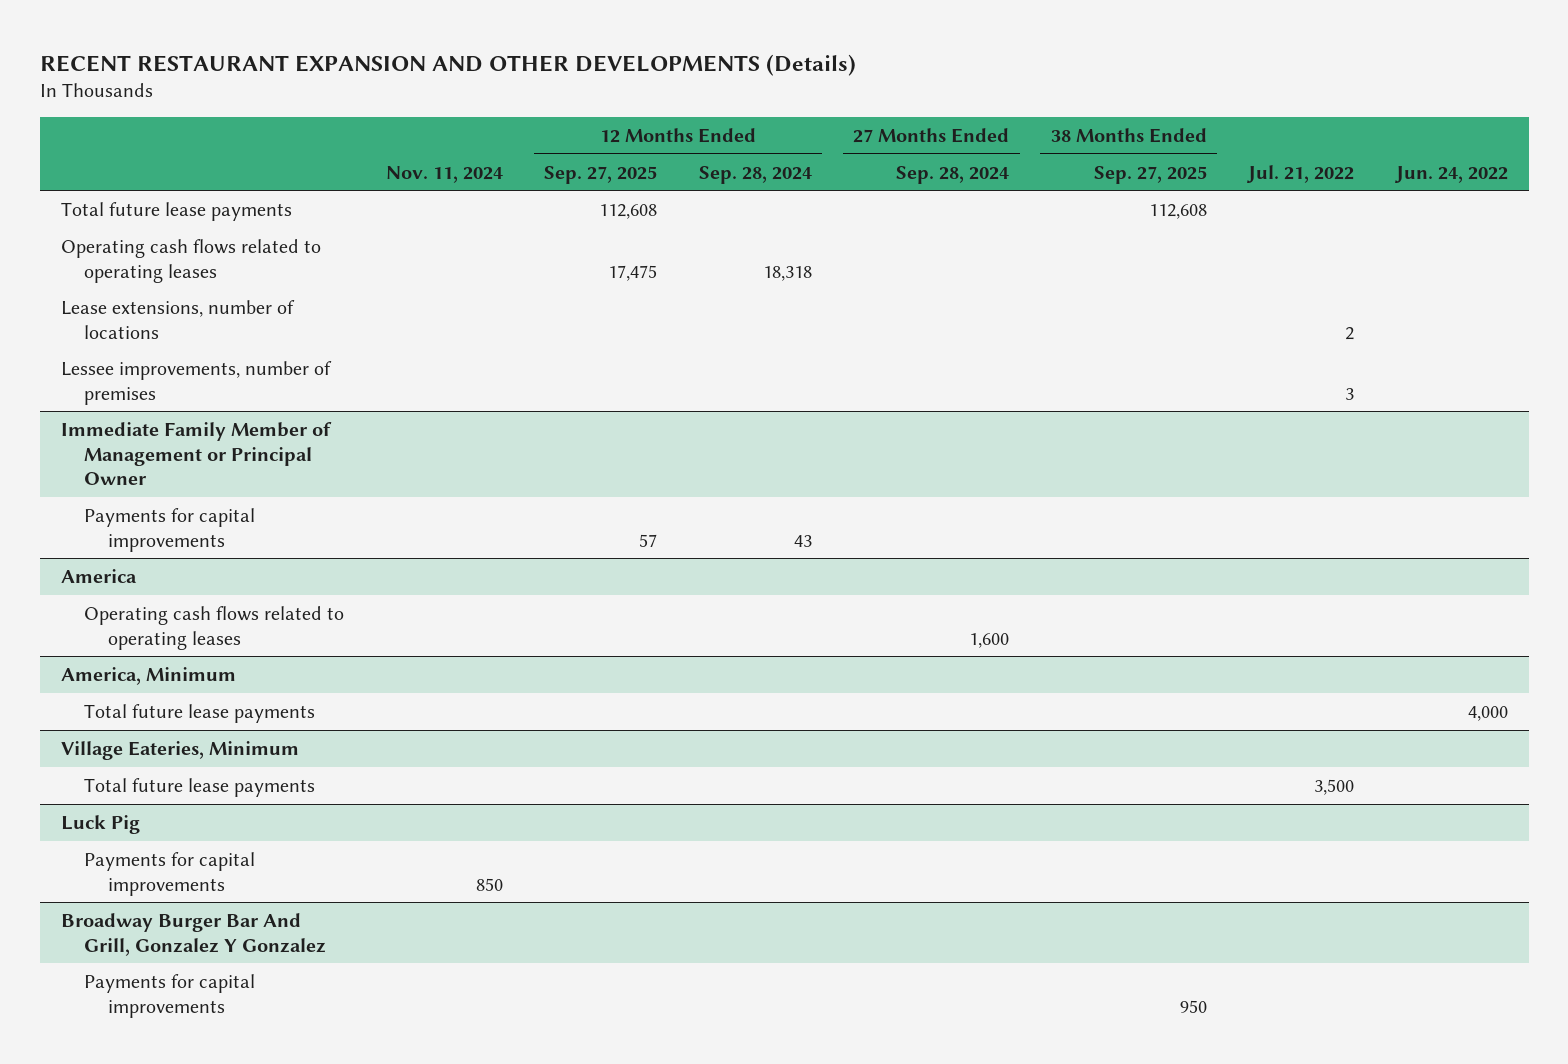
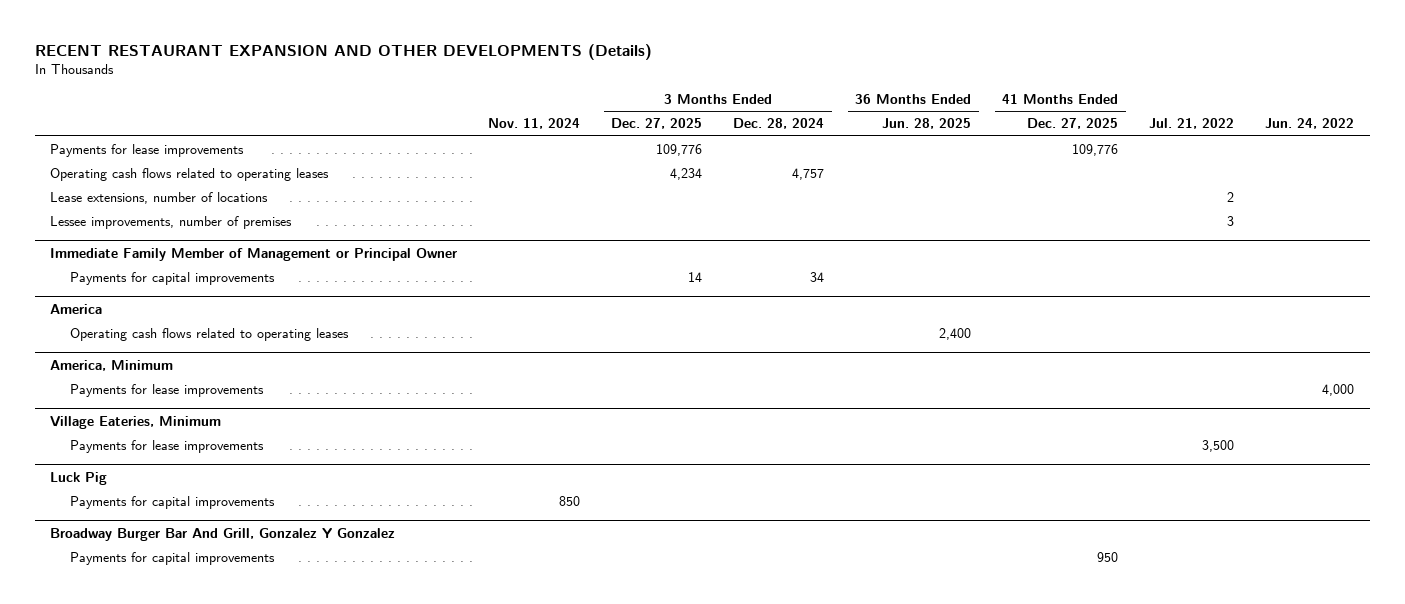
- | Nov. 11, 2024 | 12 Months Ended Sep. 27, 2025 | 12 Months Ended Sep. 28, 2024 | 27 Months Ended Sep. 28, 2024 | 38 Months Ended Sep. 27, 2025 | Jul. 21, 2022 | Jun. 24, 2022
+ | Nov. 11, 2024 | 3 Months Ended Dec. 27, 2025 | 3 Months Ended Dec. 28, 2024 | 36 Months Ended Jun. 28, 2025 | 41 Months Ended Dec. 27, 2025 | Jul. 21, 2022 | Jun. 24, 2022
- Total future lease payments | | 112,608 | | | 112,608 | |
+ Payments for lease improvements | | 109,776 | | | 109,776 | |
@ America, Minimum
- Total future lease payments | | | | | | | 4,000
+ Payments for lease improvements | | | | | | | 4,000
@ Village Eateries, Minimum
- Total future lease payments | | | | | | 3,500 |
+ Payments for lease improvements | | | | | | 3,500 |

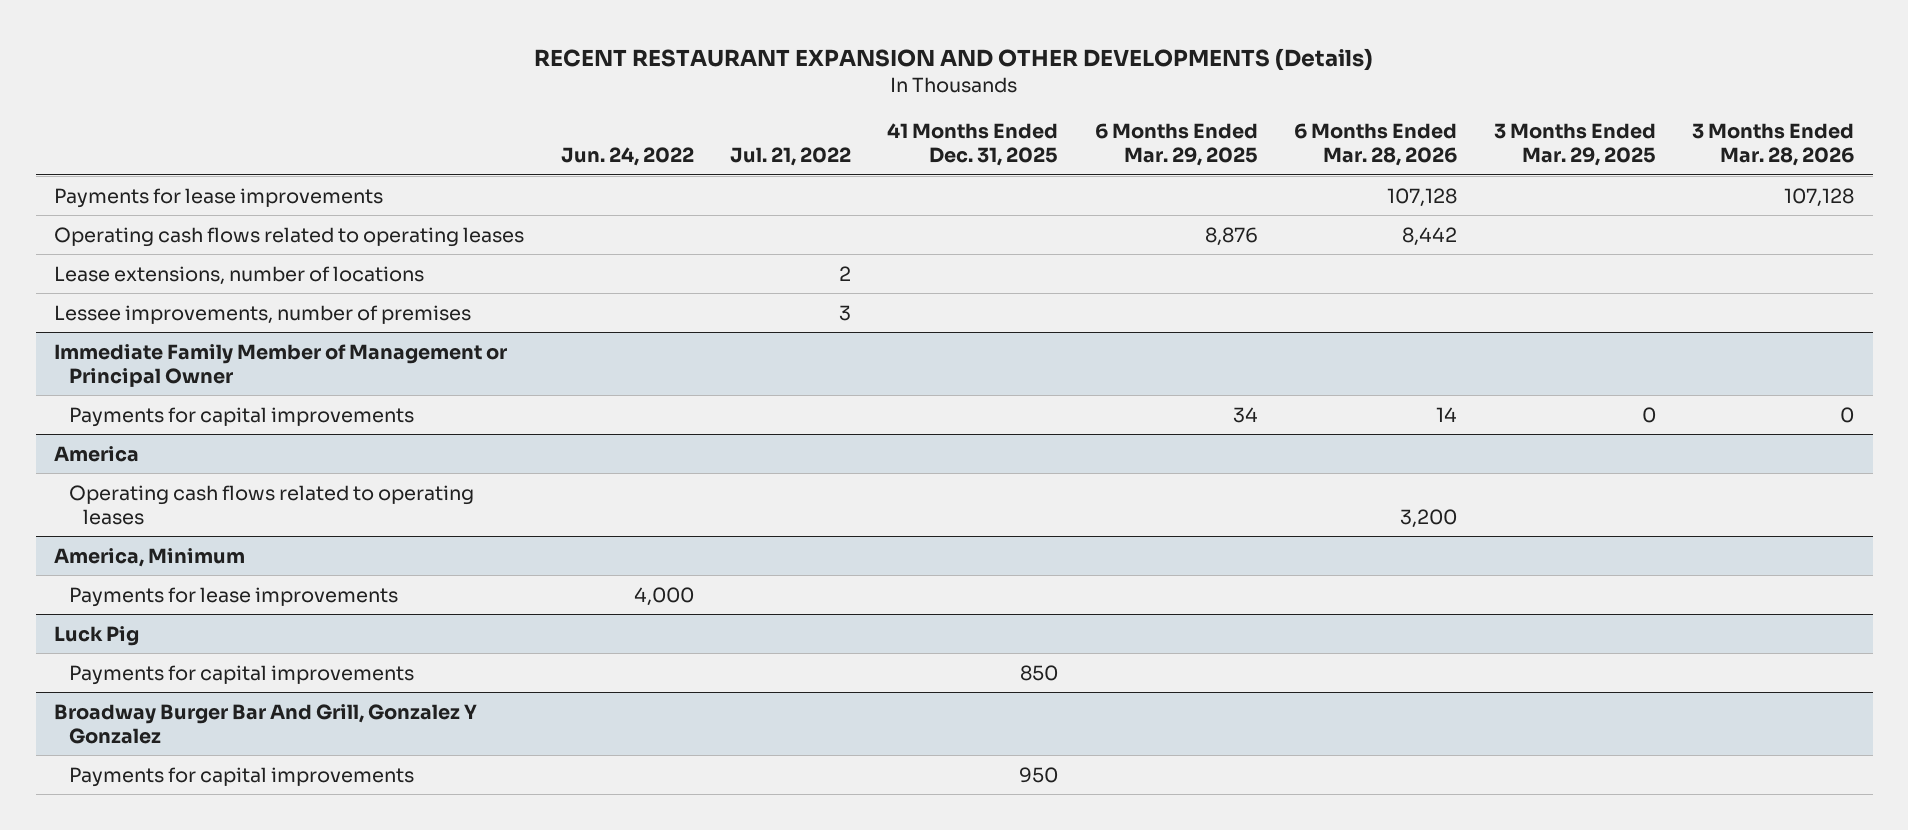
- | Nov. 11, 2024 | 3 Months Ended Dec. 27, 2025 | 3 Months Ended Dec. 28, 2024 | 36 Months Ended Jun. 28, 2025 | 41 Months Ended Dec. 27, 2025 | Jul. 21, 2022 | Jun. 24, 2022
+ | Jun. 24, 2022 | Jul. 21, 2022 | 41 Months Ended Dec. 31, 2025 | 6 Months Ended Mar. 29, 2025 | 6 Months Ended Mar. 28, 2026 | 3 Months Ended Mar. 29, 2025 | 3 Months Ended Mar. 28, 2026
- Village Eateries, Minimum
- Payments for lease improvements | | | | | | 3,500 |

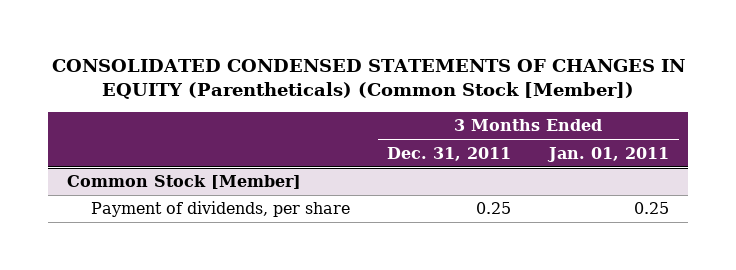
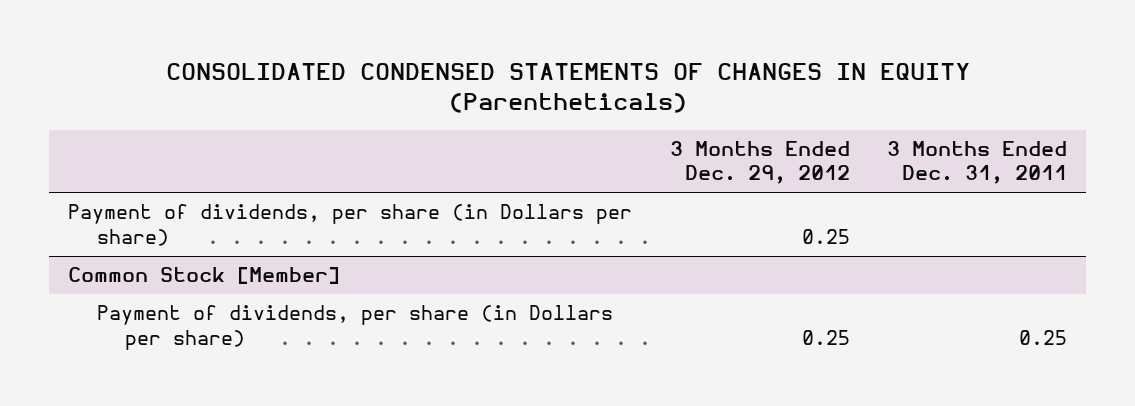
- CONSOLIDATED CONDENSED STATEMENTS OF CHANGES IN EQUITY (Parentheticals) (Common Stock [Member])
+ CONSOLIDATED CONDENSED STATEMENTS OF CHANGES IN EQUITY (Parentheticals)
- | 3 Months Ended Dec. 31, 2011 | 3 Months Ended Jan. 01, 2011
+ | 3 Months Ended Dec. 29, 2012 | 3 Months Ended Dec. 31, 2011
+ Payment of dividends, per share (in Dollars per share) | 0.25 |
@ Common Stock [Member]
- Payment of dividends, per share | 0.25 | 0.25
+ Payment of dividends, per share (in Dollars per share) | 0.25 | 0.25

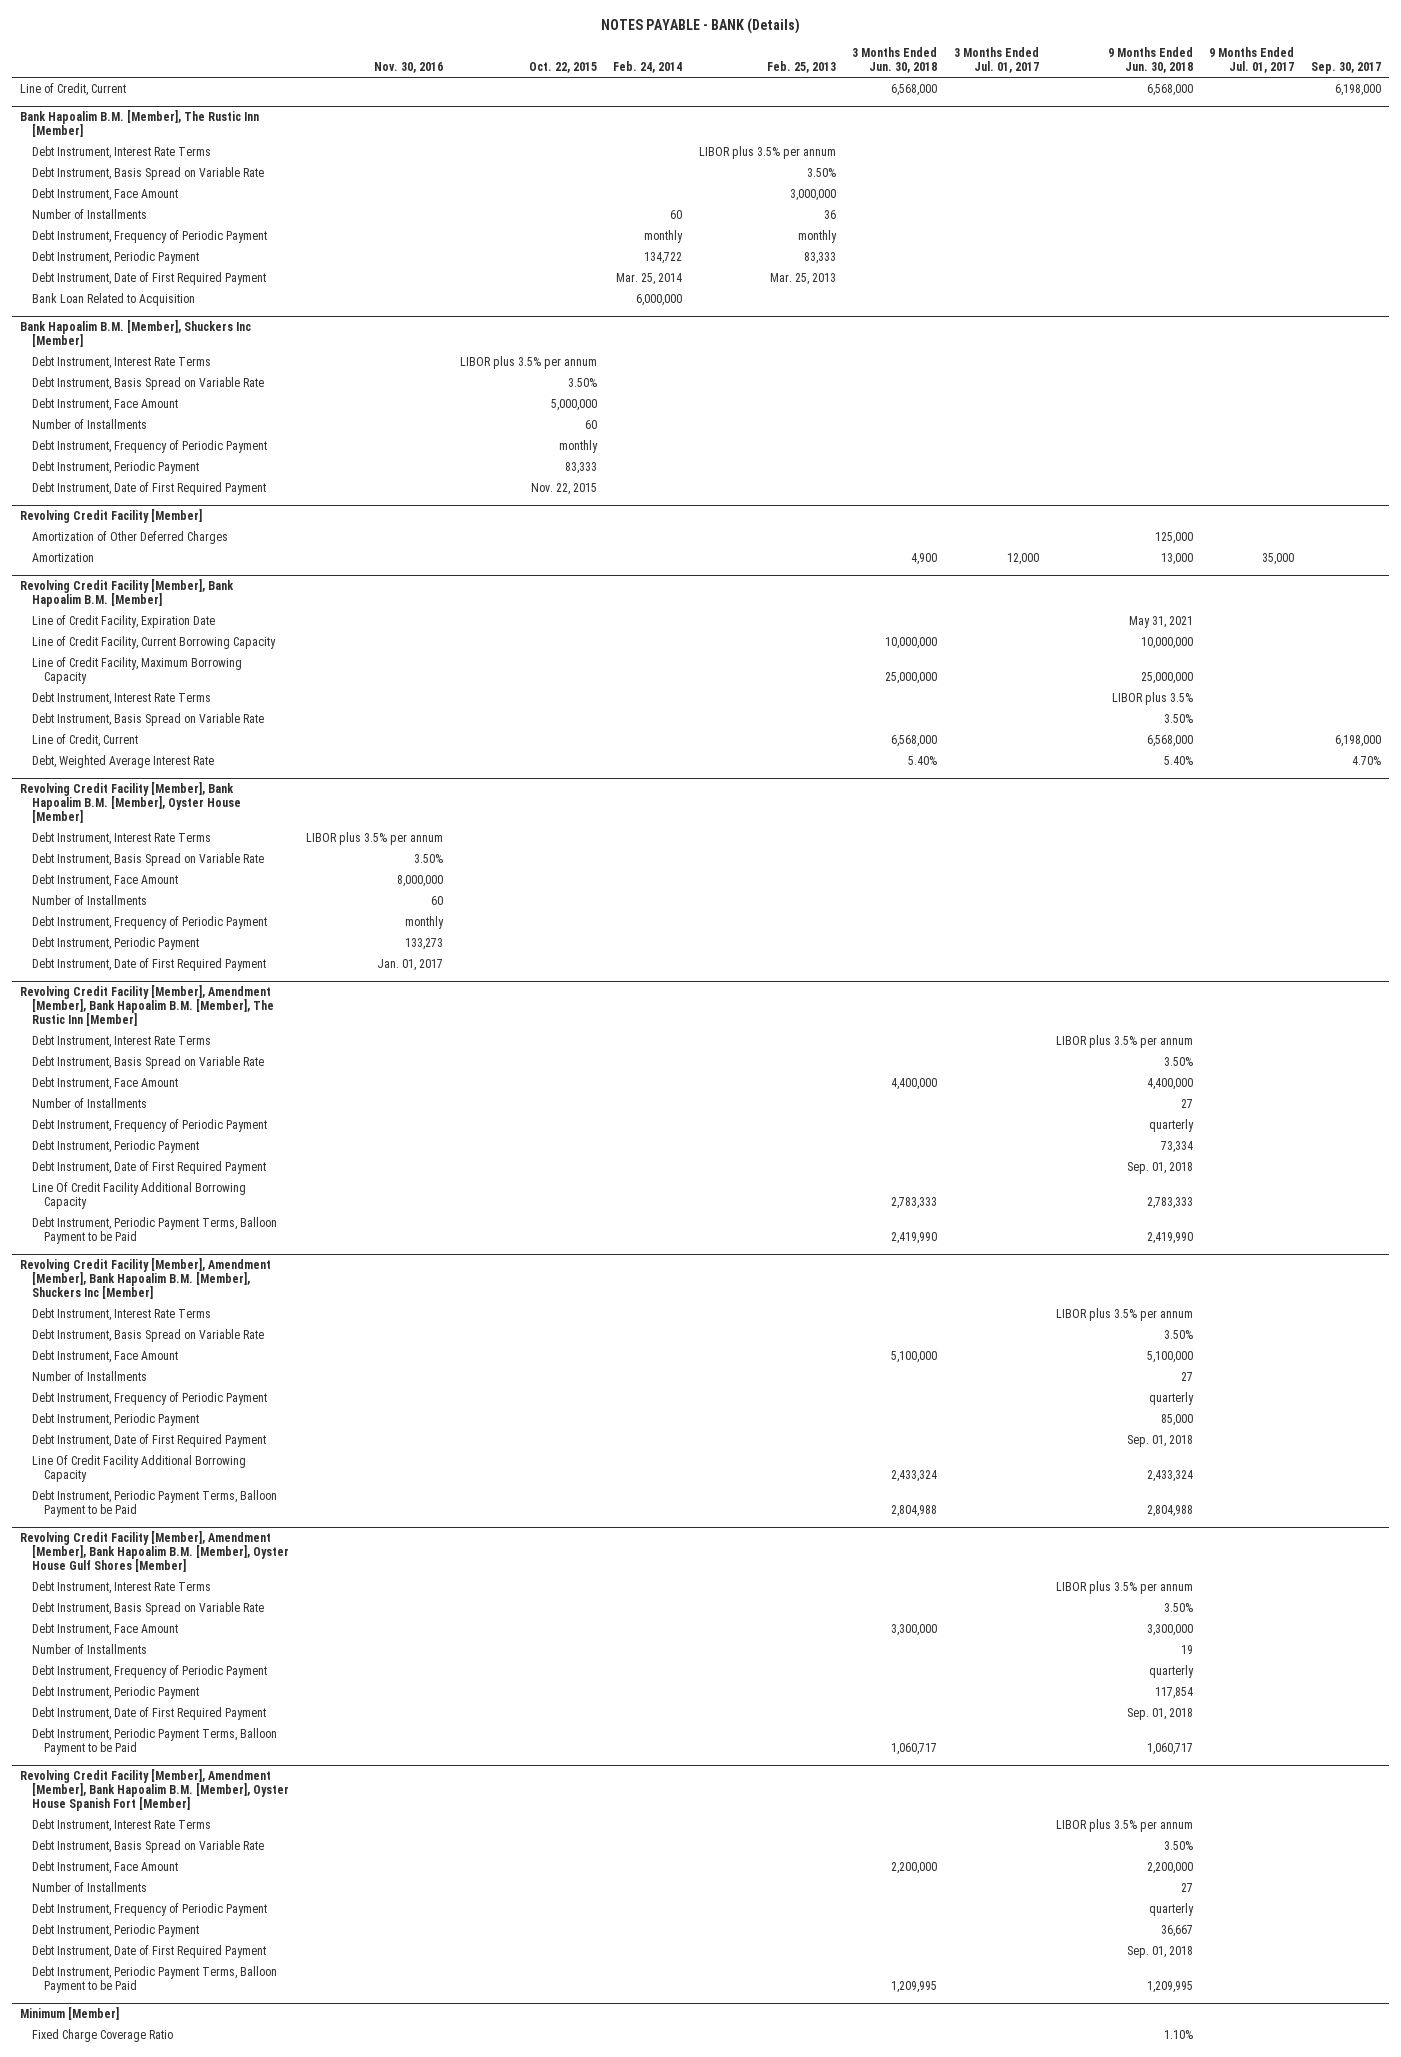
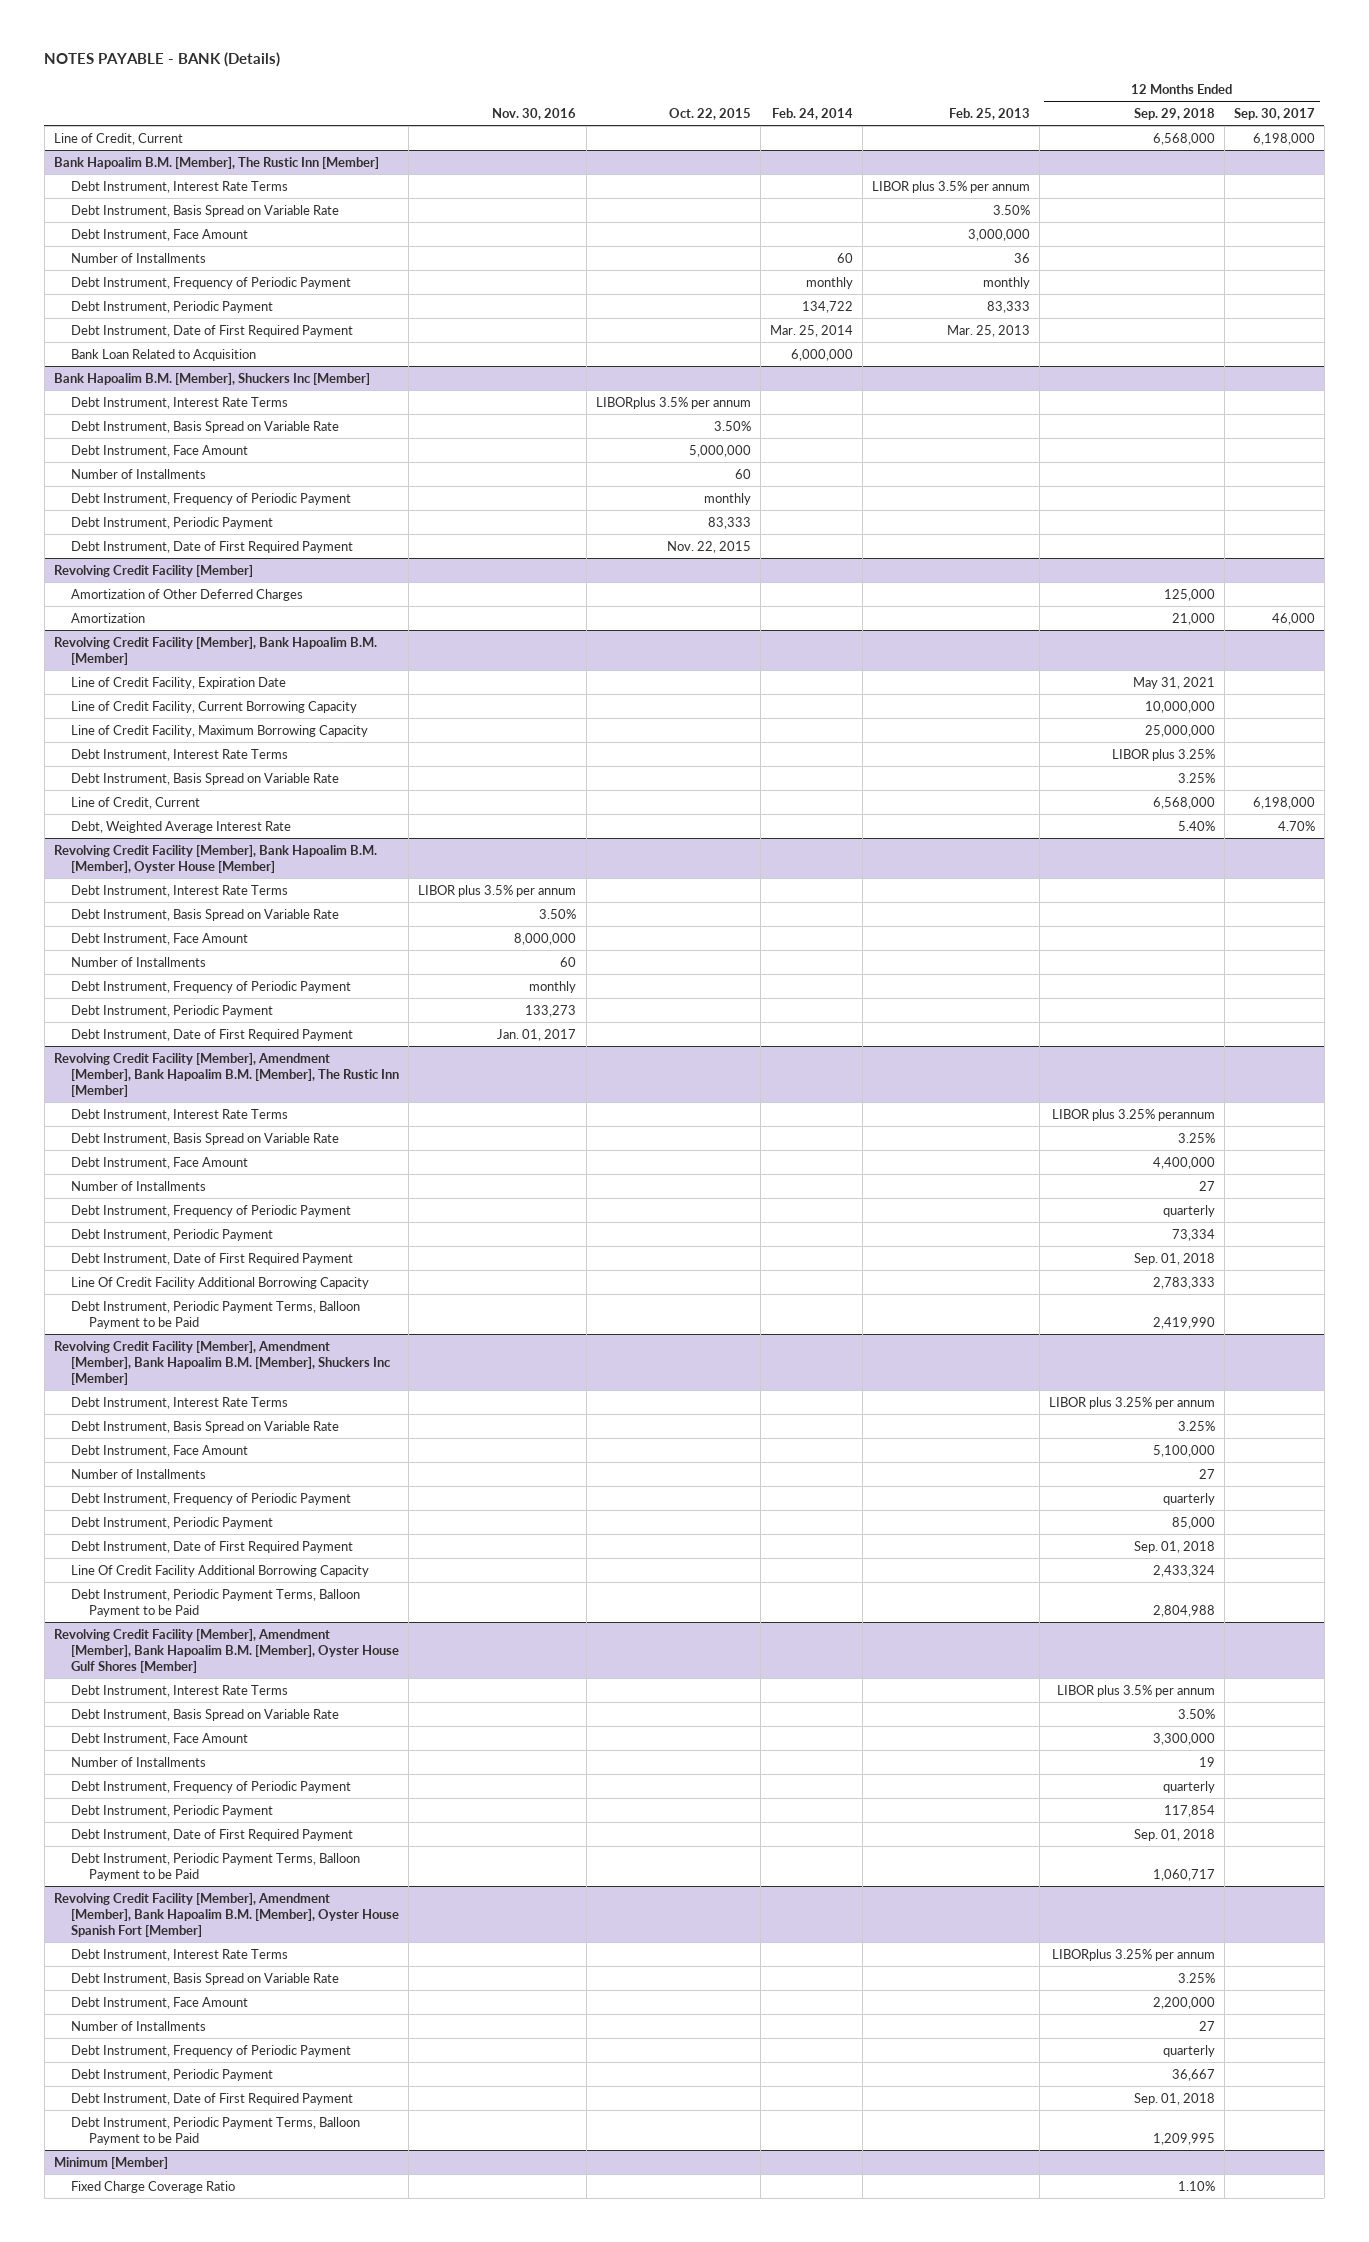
- | Nov. 30, 2016 | Oct. 22, 2015 | Feb. 24, 2014 | Feb. 25, 2013 | 3 Months Ended Jun. 30, 2018 | 3 Months Ended Jul. 01, 2017 | 9 Months Ended Jun. 30, 2018 | 9 Months Ended Jul. 01, 2017 | Sep. 30, 2017
+ | Nov. 30, 2016 | Oct. 22, 2015 | Feb. 24, 2014 | Feb. 25, 2013 | 12 Months Ended Sep. 29, 2018 | 12 Months Ended Sep. 30, 2017
@ Bank Hapoalim B.M. [Member], Shuckers Inc [Member]
- Debt Instrument, Interest Rate Terms | | LIBOR plus 3.5% per annum | | | | | | |
+ Debt Instrument, Interest Rate Terms | | LIBORplus 3.5% per annum | | | |

